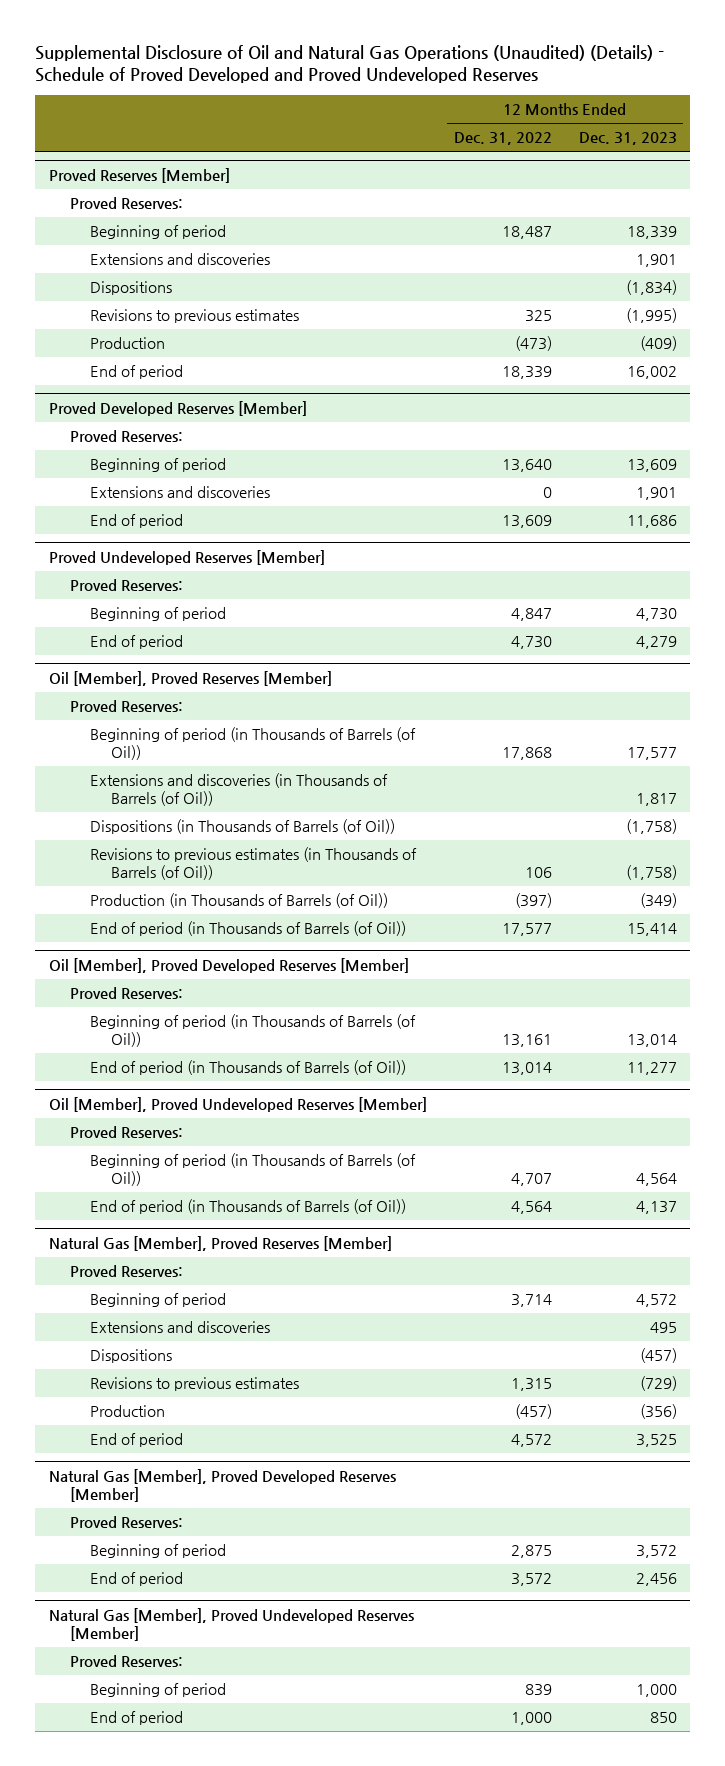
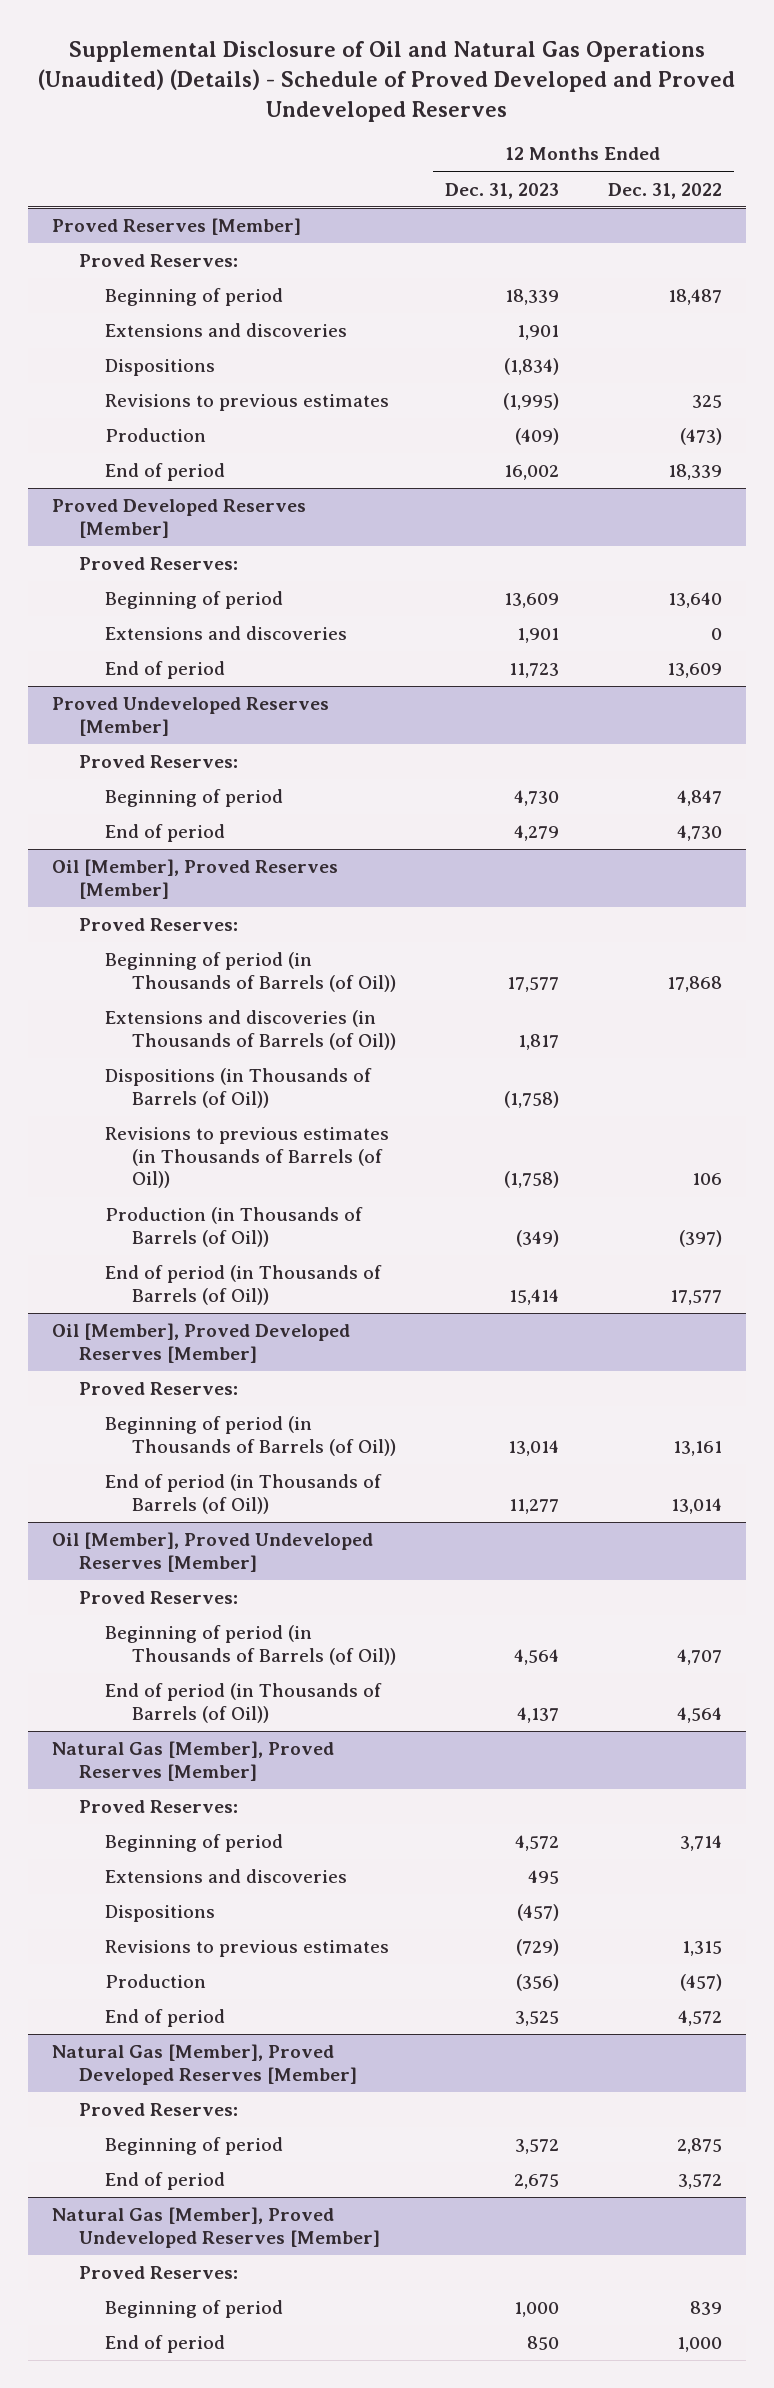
- | 12 Months Ended Dec. 31, 2022 | 12 Months Ended Dec. 31, 2023
+ | 12 Months Ended Dec. 31, 2023 | 12 Months Ended Dec. 31, 2022
@ Proved Developed Reserves [Member]
- End of period | 13,609 | 11,686
+ End of period | 11,723 | 13,609
@ Natural Gas [Member], Proved Developed Reserves [Member]
- End of period | 3,572 | 2,456
+ End of period | 2,675 | 3,572

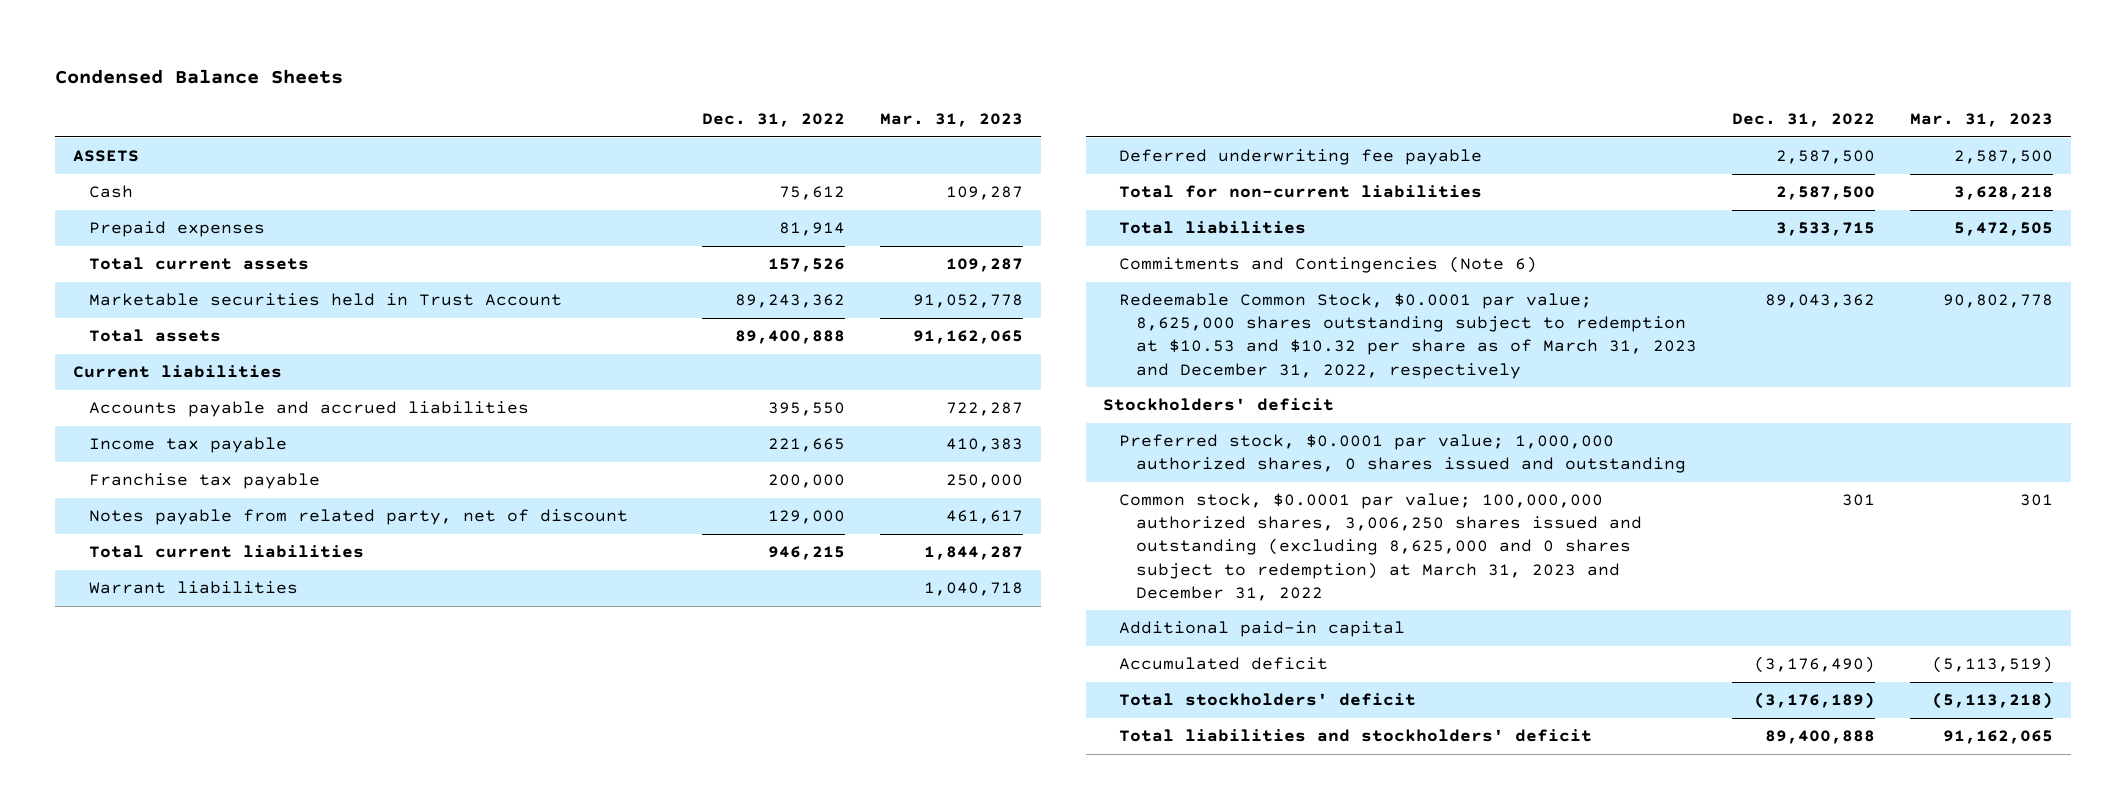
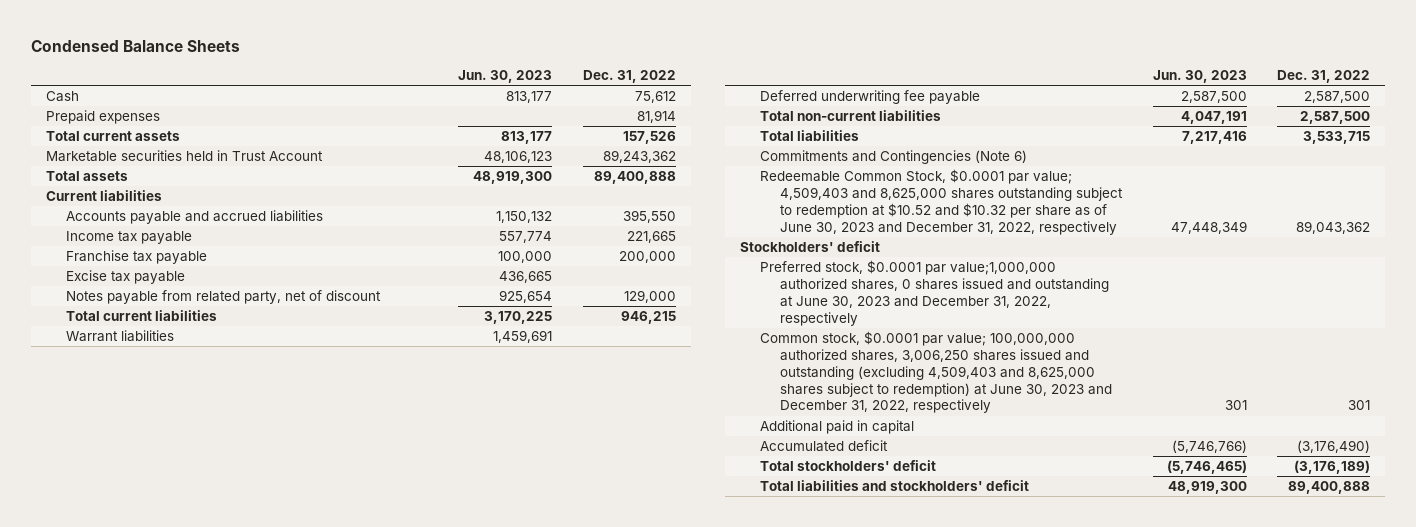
- | Dec. 31, 2022 | Mar. 31, 2023
+ | Jun. 30, 2023 | Dec. 31, 2022
- ASSETS
+ Excise tax payable | 436,665 |
- Total for non-current liabilities | 2,587,500 | 3,628,218
+ Total non-current liabilities | 4,047,191 | 2,587,500
- Redeemable Common Stock, $0.0001 par value; 8,625,000 shares outstanding subject to redemption at $10.53 and $10.32 per share as of March 31, 2023 and December 31, 2022, respectively | 89,043,362 | 90,802,778
+ Redeemable Common Stock, $0.0001 par value; 4,509,403 and 8,625,000 shares outstanding subject to redemption at $10.52 and $10.32 per share as of June 30, 2023 and December 31, 2022, respectively | 47,448,349 | 89,043,362
- Preferred stock, $0.0001 par value; 1,000,000 authorized shares, 0 shares issued and outstanding
- Common stock, $0.0001 par value; 100,000,000 authorized shares, 3,006,250 shares issued and outstanding (excluding 8,625,000 and 0 shares subject to redemption) at March 31, 2023 and December 31, 2022 | 301 | 301
- Additional paid-in capital
+ Preferred stock, $0.0001 par value;1,000,000 authorized shares, 0 shares issued and outstanding at June 30, 2023 and December 31, 2022, respectively
+ Common stock, $0.0001 par value; 100,000,000 authorized shares, 3,006,250 shares issued and outstanding (excluding 4,509,403 and 8,625,000 shares subject to redemption) at June 30, 2023 and December 31, 2022, respectively | 301 | 301
+ Additional paid in capital

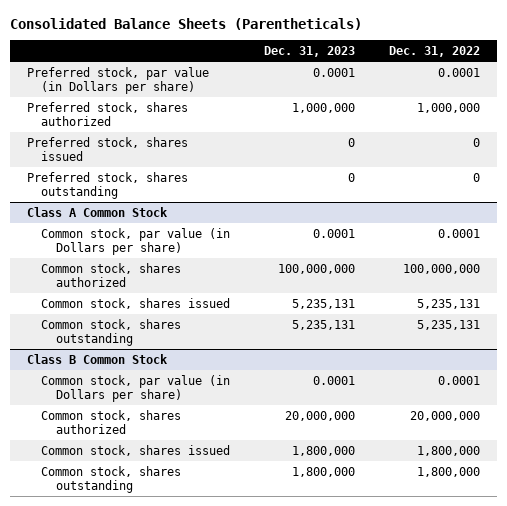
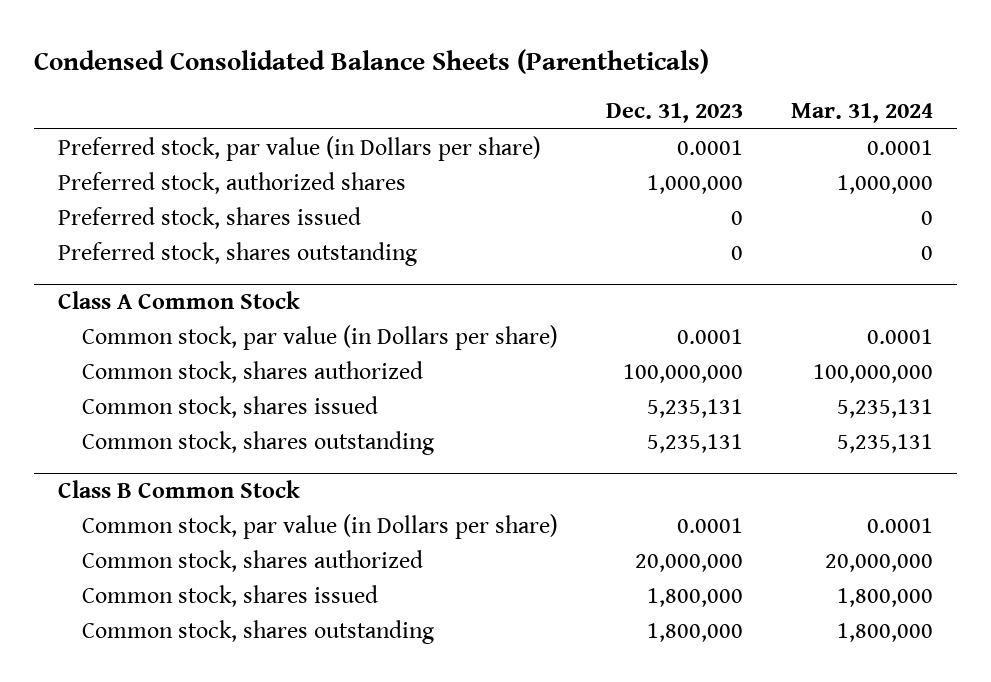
- Consolidated Balance Sheets (Parentheticals)
+ Condensed Consolidated Balance Sheets (Parentheticals)
- | Dec. 31, 2023 | Dec. 31, 2022
+ | Dec. 31, 2023 | Mar. 31, 2024
- Preferred stock, shares authorized | 1,000,000 | 1,000,000
+ Preferred stock, authorized shares | 1,000,000 | 1,000,000

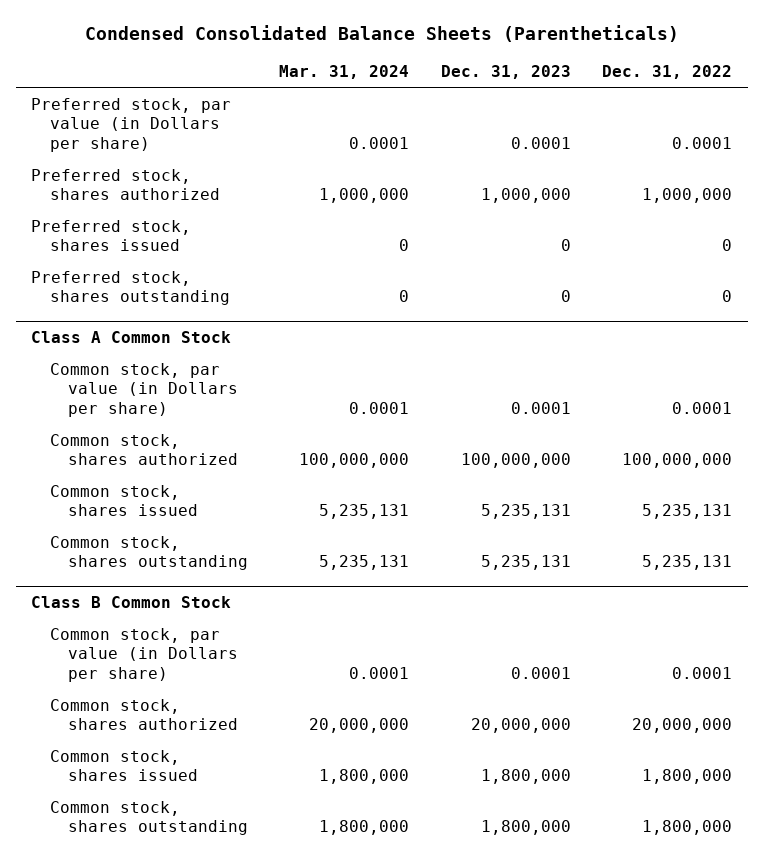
- | Dec. 31, 2023 | Mar. 31, 2024
+ | Mar. 31, 2024 | Dec. 31, 2023 | Dec. 31, 2022
- Preferred stock, authorized shares | 1,000,000 | 1,000,000
+ Preferred stock, shares authorized | 1,000,000 | 1,000,000 | 1,000,000

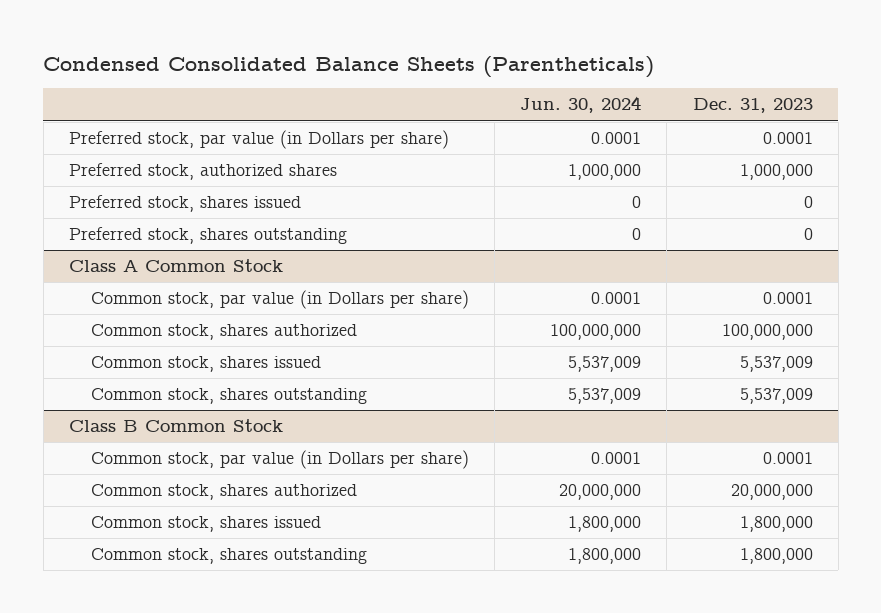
- | Mar. 31, 2024 | Dec. 31, 2023 | Dec. 31, 2022
+ | Jun. 30, 2024 | Dec. 31, 2023
- Preferred stock, shares authorized | 1,000,000 | 1,000,000 | 1,000,000
+ Preferred stock, authorized shares | 1,000,000 | 1,000,000
@ Class A Common Stock
- Common stock, shares issued | 5,235,131 | 5,235,131 | 5,235,131
- Common stock, shares outstanding | 5,235,131 | 5,235,131 | 5,235,131
+ Common stock, shares issued | 5,537,009 | 5,537,009
+ Common stock, shares outstanding | 5,537,009 | 5,537,009

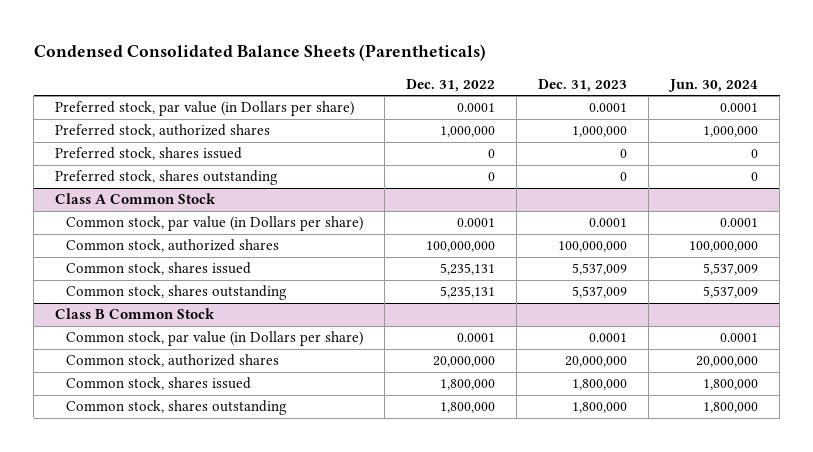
- | Jun. 30, 2024 | Dec. 31, 2023
+ | Dec. 31, 2022 | Dec. 31, 2023 | Jun. 30, 2024
@ Class A Common Stock
- Common stock, shares authorized | 100,000,000 | 100,000,000
+ Common stock, authorized shares | 100,000,000 | 100,000,000 | 100,000,000
@ Class B Common Stock
- Common stock, shares authorized | 20,000,000 | 20,000,000
+ Common stock, authorized shares | 20,000,000 | 20,000,000 | 20,000,000

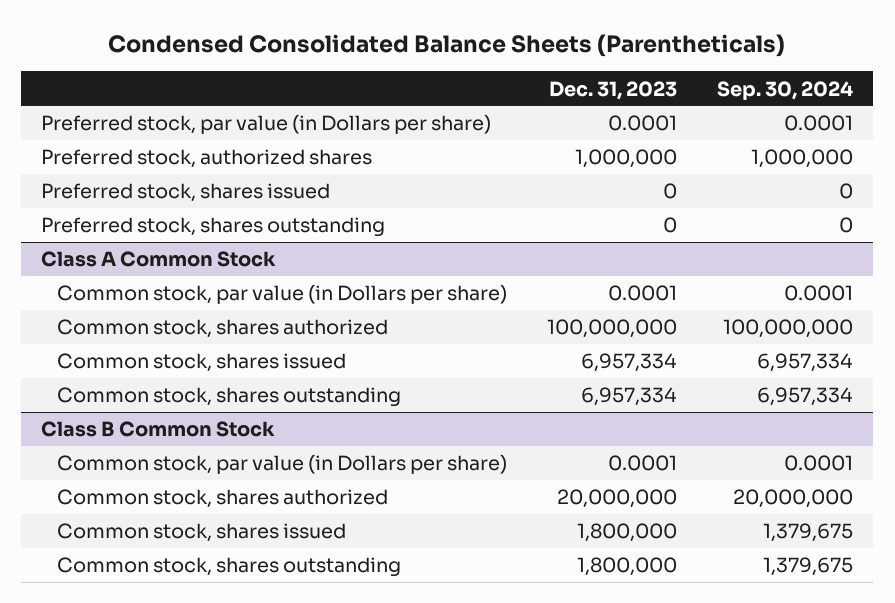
- | Dec. 31, 2022 | Dec. 31, 2023 | Jun. 30, 2024
+ | Dec. 31, 2023 | Sep. 30, 2024
@ Class A Common Stock
- Common stock, authorized shares | 100,000,000 | 100,000,000 | 100,000,000
- Common stock, shares issued | 5,235,131 | 5,537,009 | 5,537,009
- Common stock, shares outstanding | 5,235,131 | 5,537,009 | 5,537,009
+ Common stock, shares authorized | 100,000,000 | 100,000,000
+ Common stock, shares issued | 6,957,334 | 6,957,334
+ Common stock, shares outstanding | 6,957,334 | 6,957,334
@ Class B Common Stock
- Common stock, authorized shares | 20,000,000 | 20,000,000 | 20,000,000
+ Common stock, shares authorized | 20,000,000 | 20,000,000

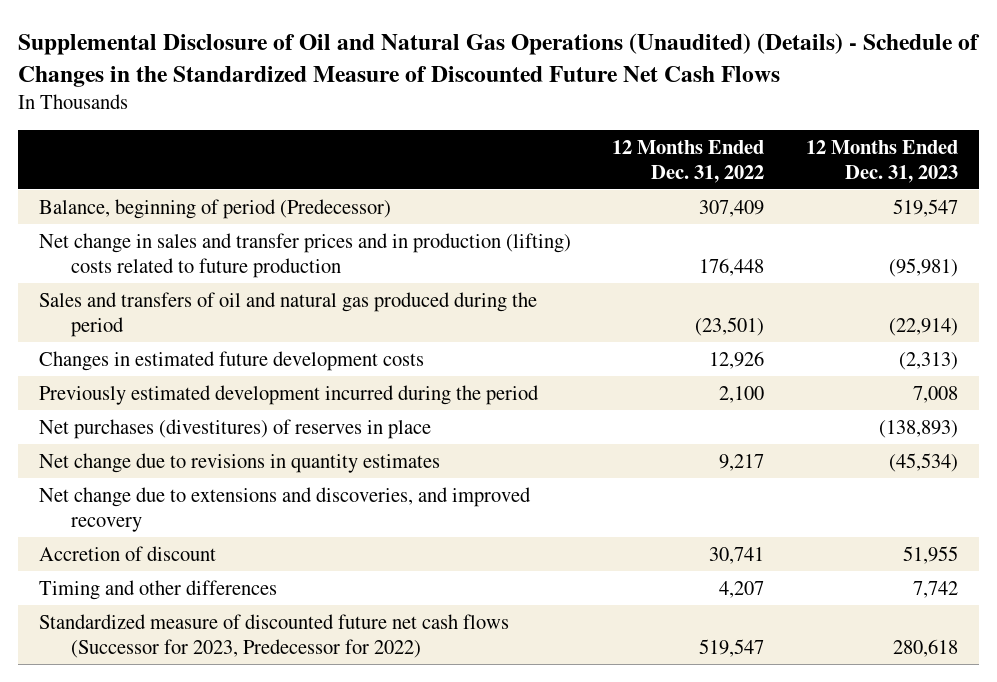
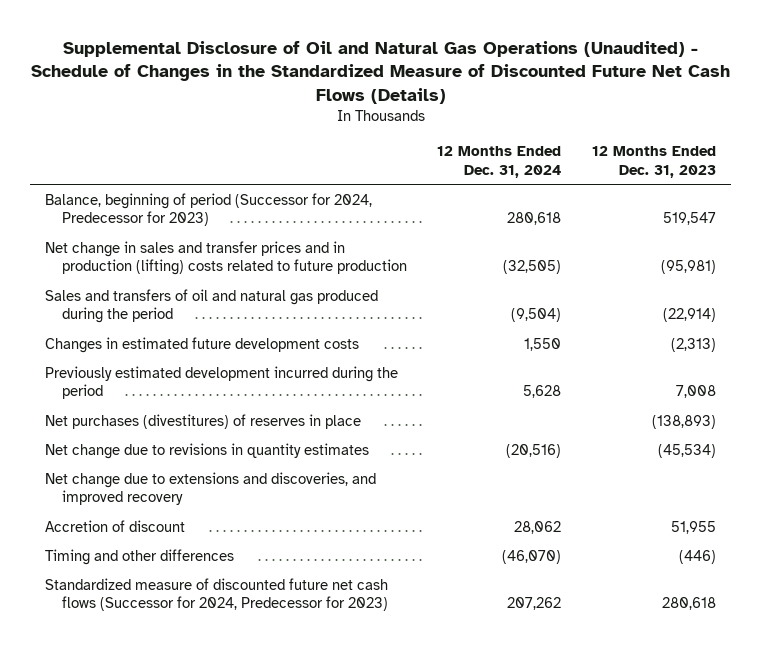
- Supplemental Disclosure of Oil and Natural Gas Operations (Unaudited) (Details) - Schedule of Changes in the Standardized Measure of Discounted Future Net Cash Flows
+ Supplemental Disclosure of Oil and Natural Gas Operations (Unaudited) - Schedule of Changes in the Standardized Measure of Discounted Future Net Cash Flows (Details)
- | 12 Months Ended Dec. 31, 2022 | 12 Months Ended Dec. 31, 2023
+ | 12 Months Ended Dec. 31, 2024 | 12 Months Ended Dec. 31, 2023
- Balance, beginning of period (Predecessor) | 307,409 | 519,547
+ Balance, beginning of period (Successor for 2024, Predecessor for 2023) | 280,618 | 519,547
- Timing and other differences | 4,207 | 7,742
- Standardized measure of discounted future net cash flows (Successor for 2023, Predecessor for 2022) | 519,547 | 280,618
+ Timing and other differences | (46,070) | (446)
+ Standardized measure of discounted future net cash flows (Successor for 2024, Predecessor for 2023) | 207,262 | 280,618

